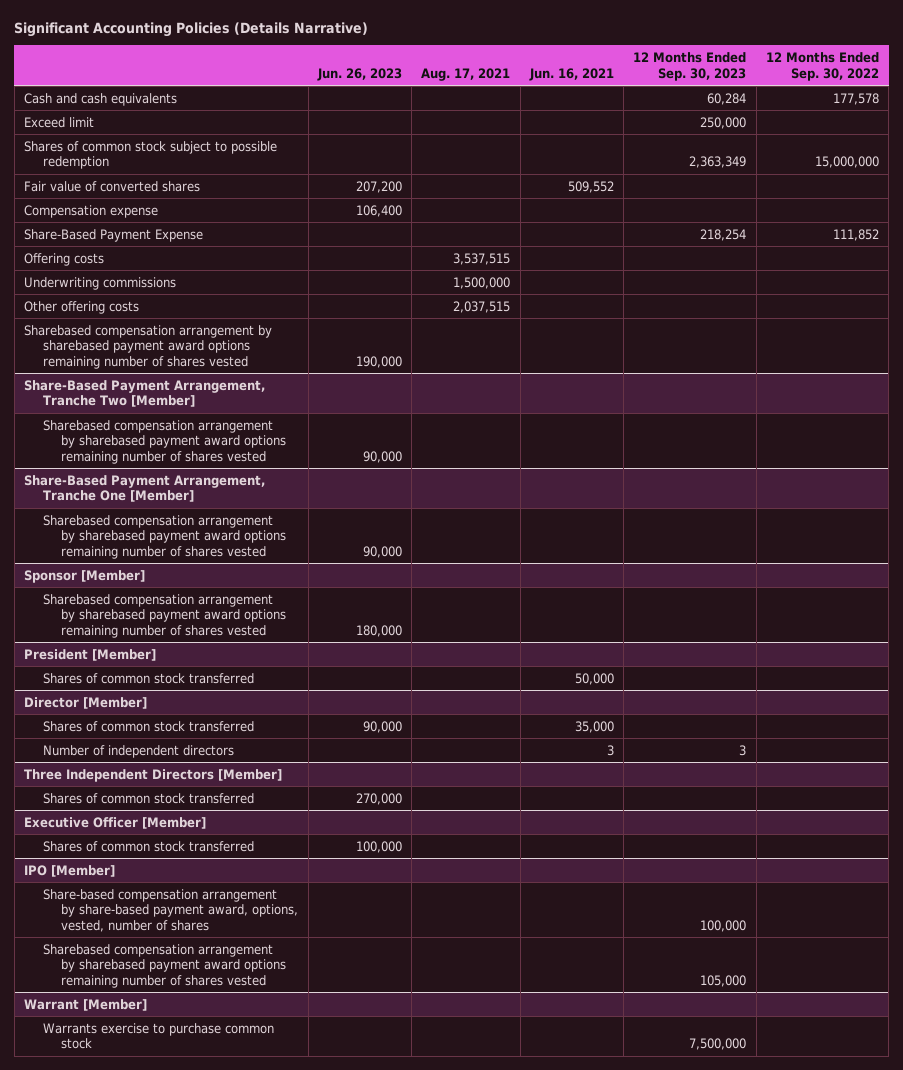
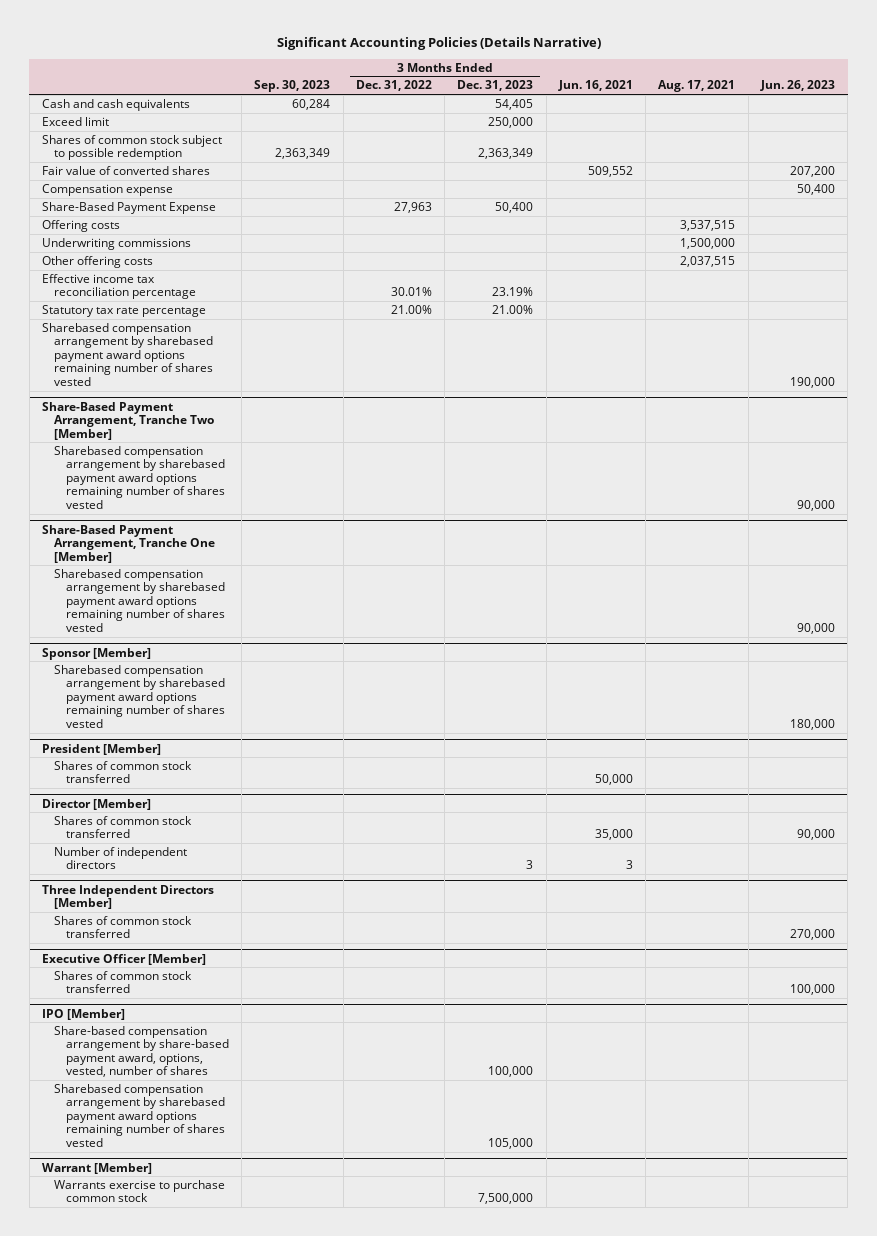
- | Jun. 26, 2023 | Aug. 17, 2021 | Jun. 16, 2021 | 12 Months Ended Sep. 30, 2023 | 12 Months Ended Sep. 30, 2022
+ | Sep. 30, 2023 | 3 Months Ended Dec. 31, 2022 | 3 Months Ended Dec. 31, 2023 | Jun. 16, 2021 | Aug. 17, 2021 | Jun. 26, 2023
- Compensation expense | 106,400 | | | |
+ Compensation expense | | | | | | 50,400
+ Effective income tax reconciliation percentage | | 30.01% | 23.19% | | |
+ Statutory tax rate percentage | | 21.00% | 21.00% | | |

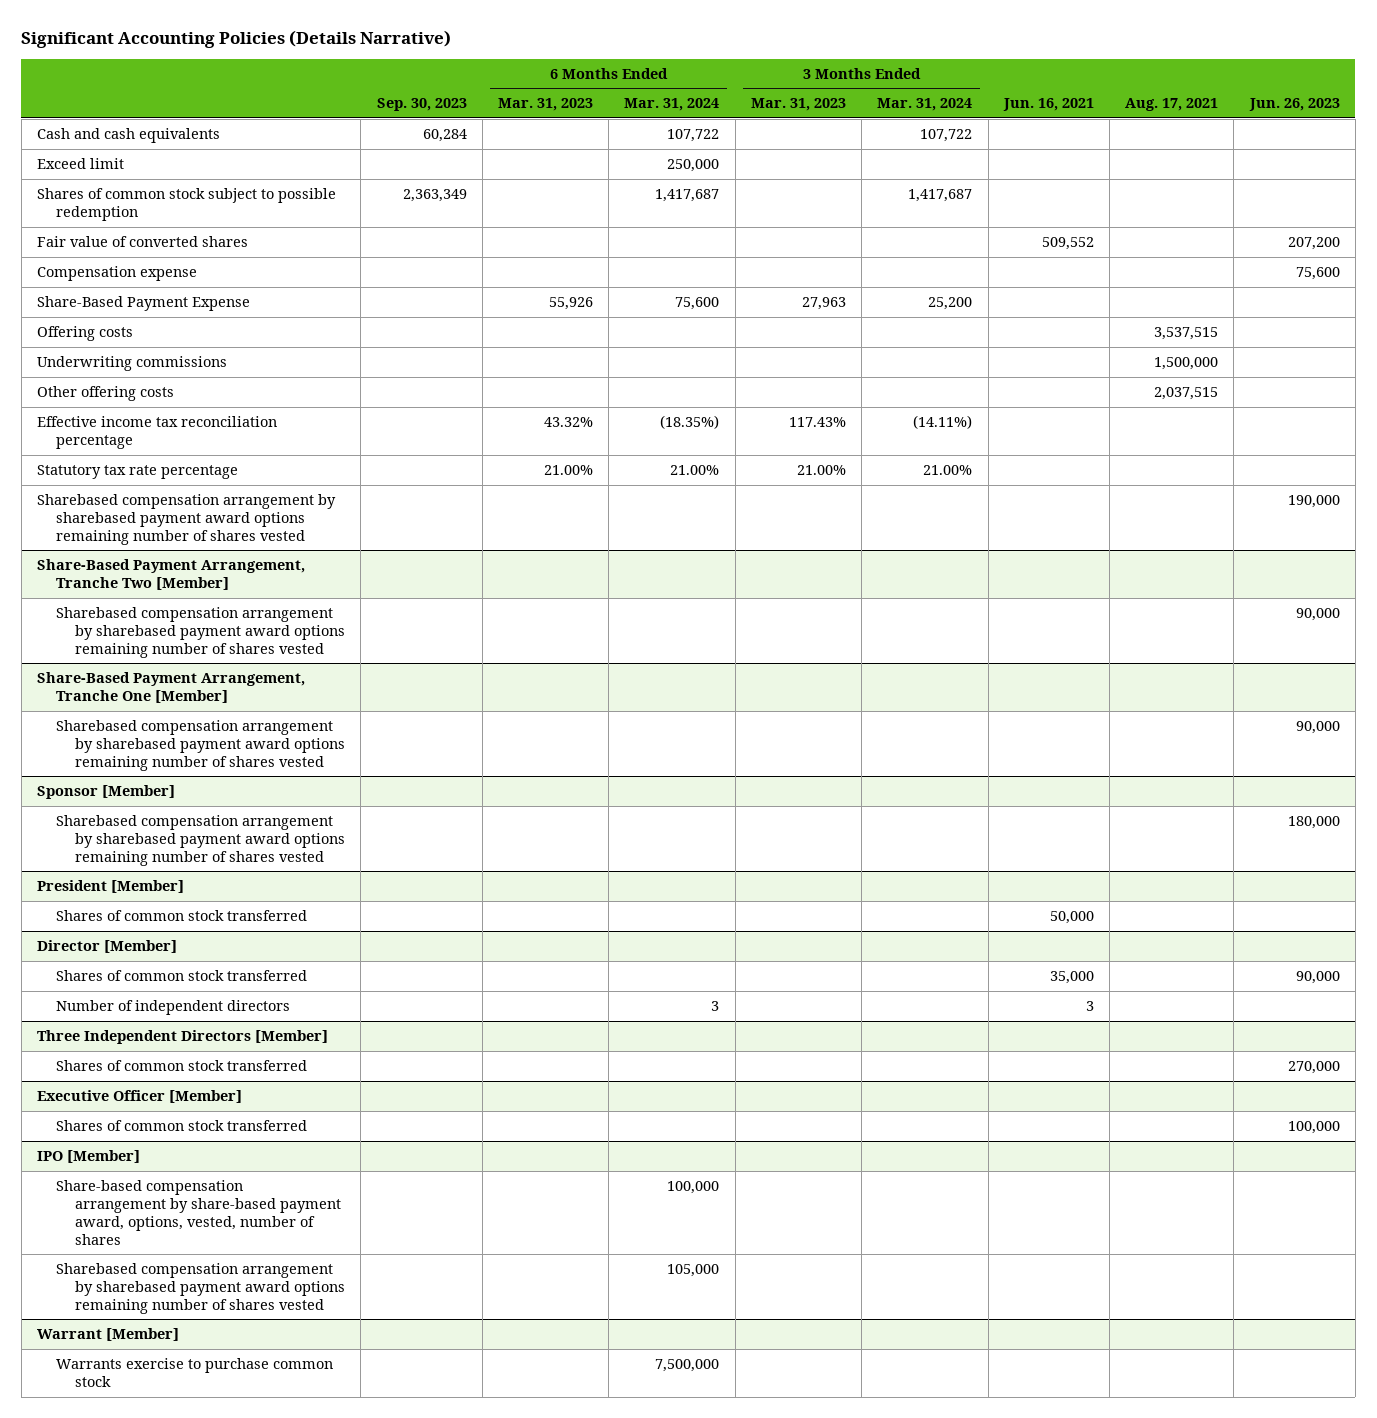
- | Sep. 30, 2023 | 3 Months Ended Dec. 31, 2022 | 3 Months Ended Dec. 31, 2023 | Jun. 16, 2021 | Aug. 17, 2021 | Jun. 26, 2023
+ | Sep. 30, 2023 | 6 Months Ended Mar. 31, 2023 | 6 Months Ended Mar. 31, 2024 | 3 Months Ended Mar. 31, 2023 | 3 Months Ended Mar. 31, 2024 | Jun. 16, 2021 | Aug. 17, 2021 | Jun. 26, 2023
- Compensation expense | | | | | | 50,400
+ Compensation expense | | | | | | | | 75,600

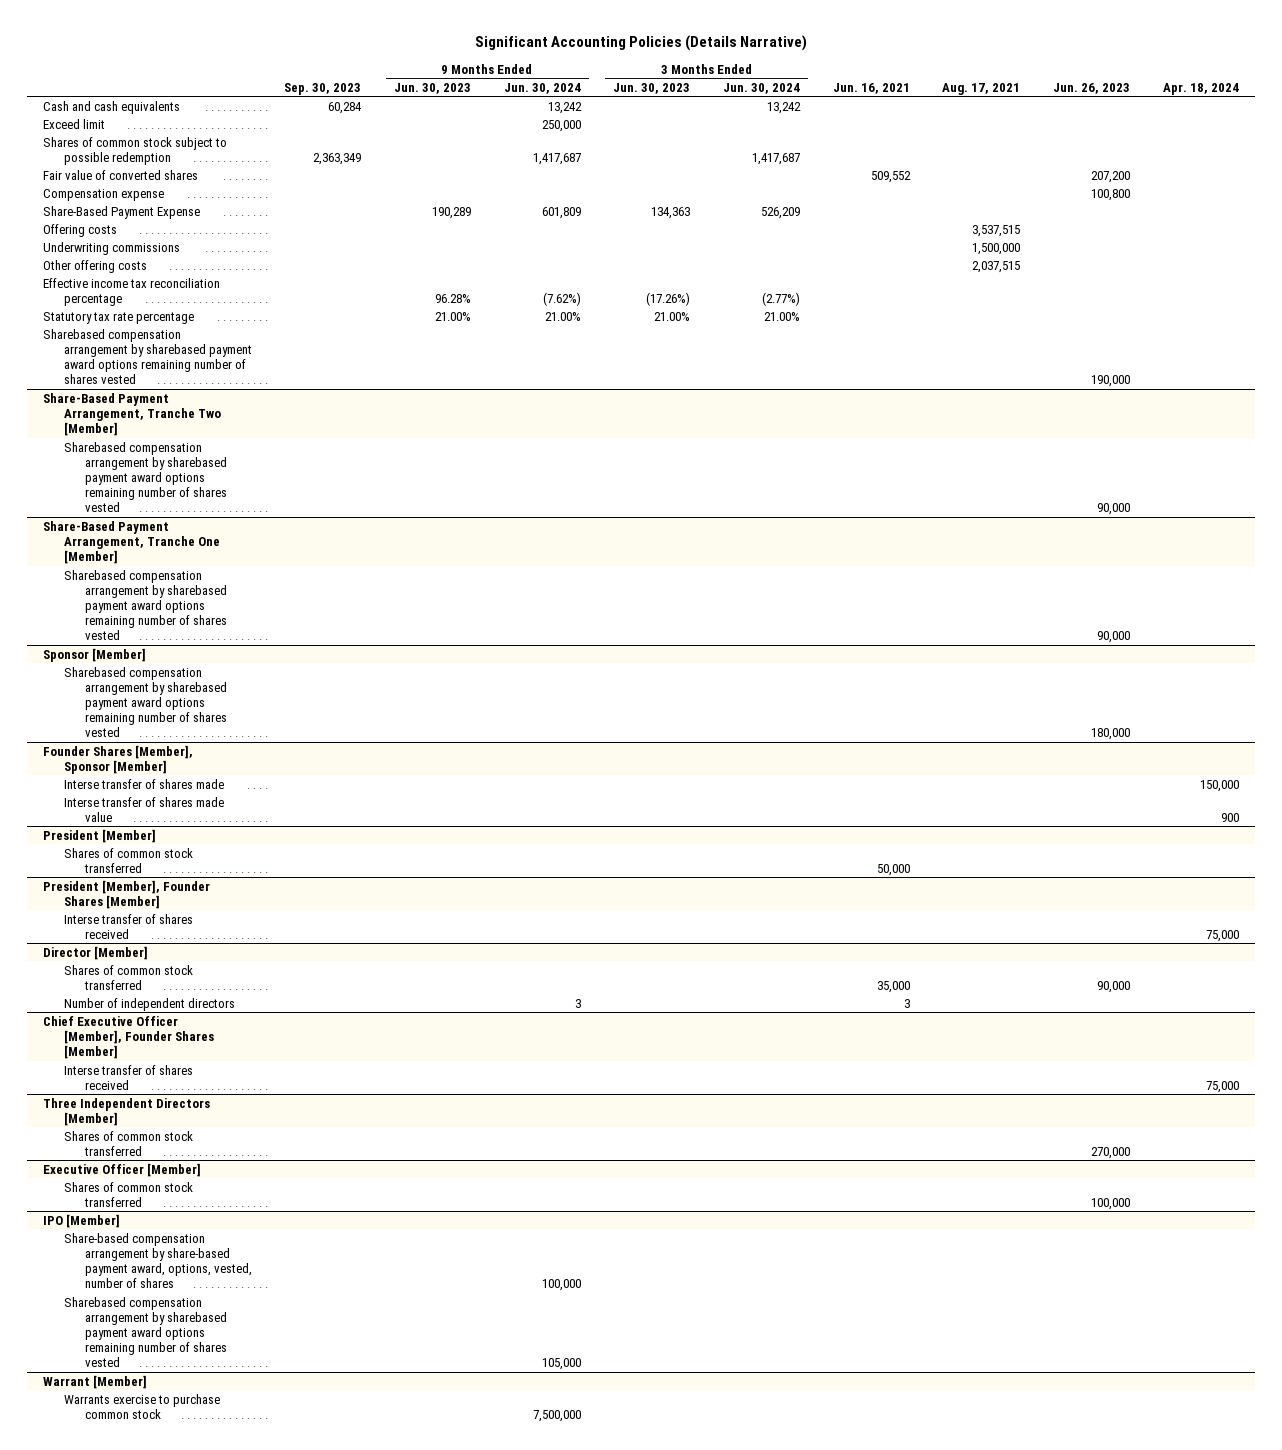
- | Sep. 30, 2023 | 6 Months Ended Mar. 31, 2023 | 6 Months Ended Mar. 31, 2024 | 3 Months Ended Mar. 31, 2023 | 3 Months Ended Mar. 31, 2024 | Jun. 16, 2021 | Aug. 17, 2021 | Jun. 26, 2023
+ | Sep. 30, 2023 | 9 Months Ended Jun. 30, 2023 | 9 Months Ended Jun. 30, 2024 | 3 Months Ended Jun. 30, 2023 | 3 Months Ended Jun. 30, 2024 | Jun. 16, 2021 | Aug. 17, 2021 | Jun. 26, 2023 | Apr. 18, 2024
- Compensation expense | | | | | | | | 75,600
+ Compensation expense | | | | | | | | 100,800 |
+ Founder Shares [Member], Sponsor [Member]
+ Interse transfer of shares made | | | | | | | | | 150,000
+ Interse transfer of shares made value | | | | | | | | | 900
+ President [Member], Founder Shares [Member]
+ Interse transfer of shares received | | | | | | | | | 75,000
+ Chief Executive Officer [Member], Founder Shares [Member]
+ Interse transfer of shares received | | | | | | | | | 75,000

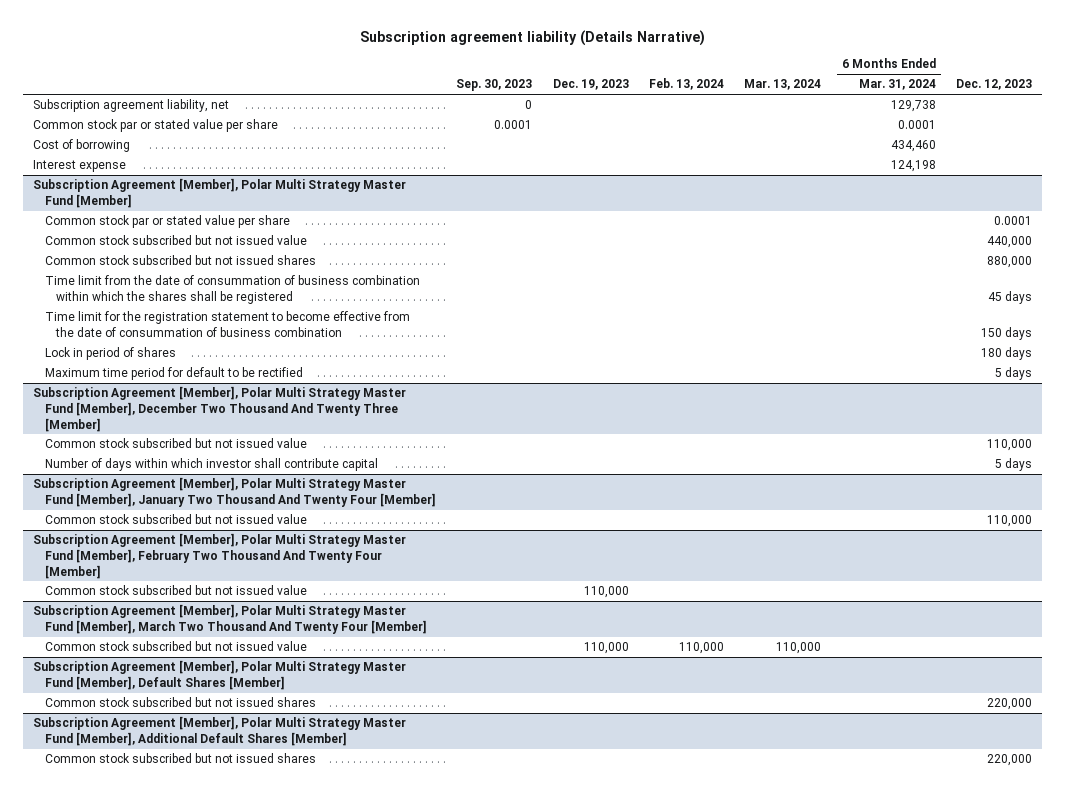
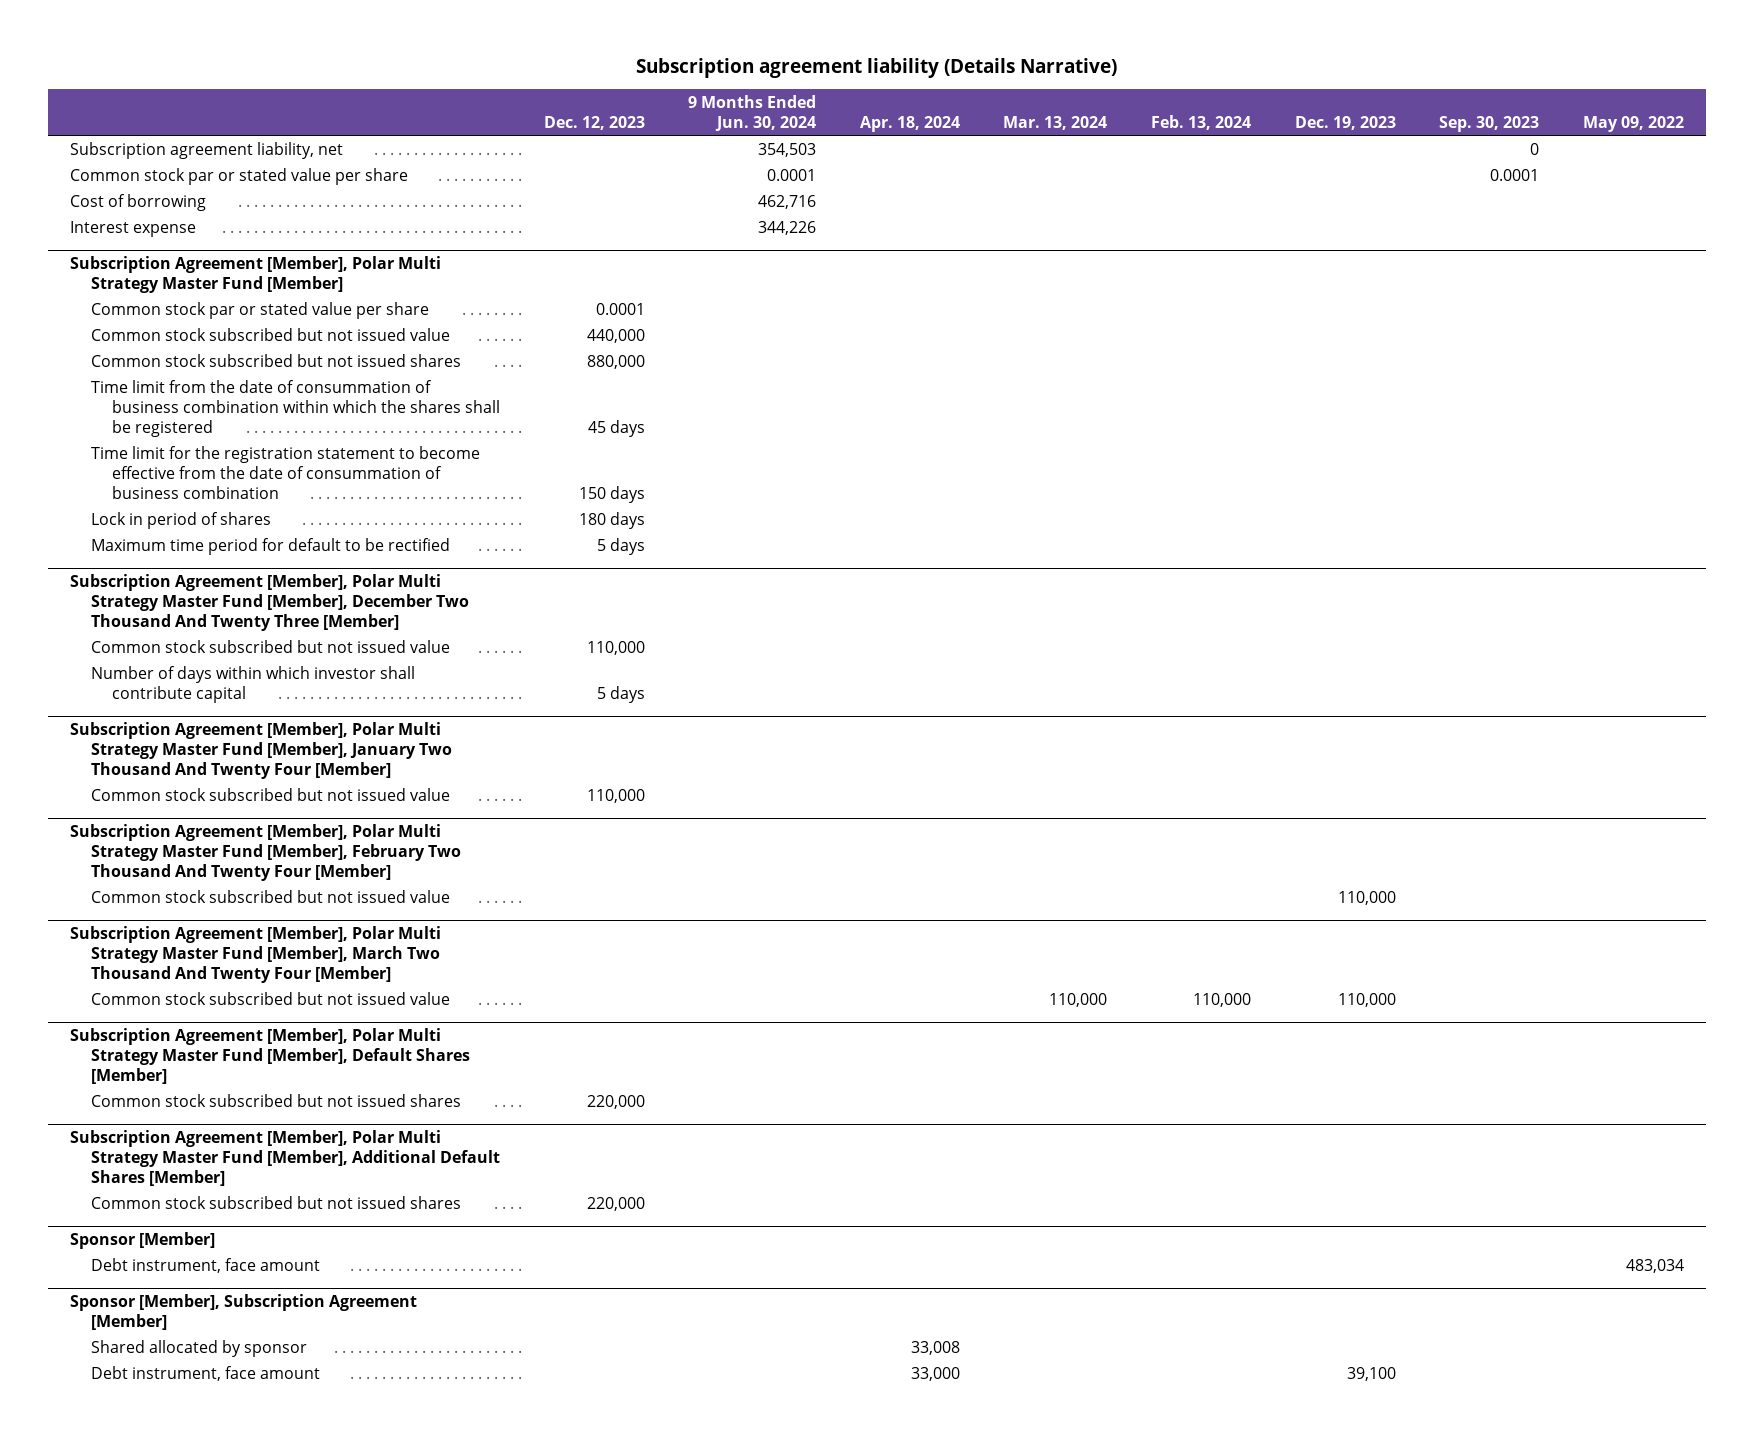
- | Sep. 30, 2023 | Dec. 19, 2023 | Feb. 13, 2024 | Mar. 13, 2024 | 6 Months Ended Mar. 31, 2024 | Dec. 12, 2023
+ | Dec. 12, 2023 | 9 Months Ended Jun. 30, 2024 | Apr. 18, 2024 | Mar. 13, 2024 | Feb. 13, 2024 | Dec. 19, 2023 | Sep. 30, 2023 | May 09, 2022
+ Sponsor [Member]
+ Debt instrument, face amount | | | | | | | | 483,034
+ Sponsor [Member], Subscription Agreement [Member]
+ Shared allocated by sponsor | | | 33,008 | | | | |
+ Debt instrument, face amount | | | 33,000 | | | 39,100 | |

